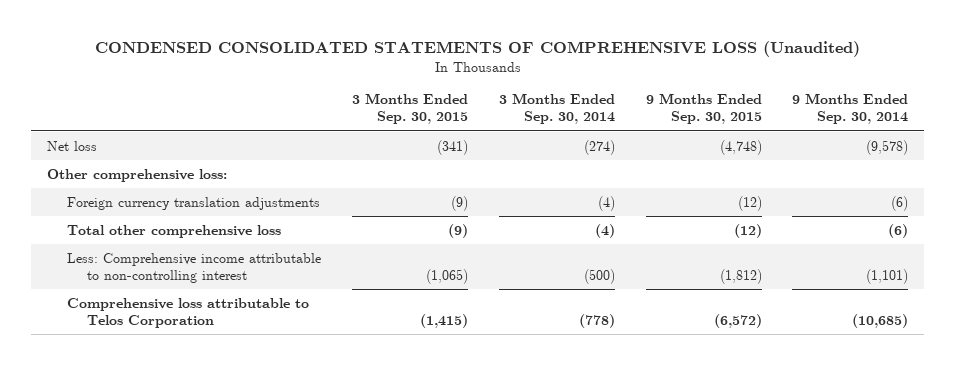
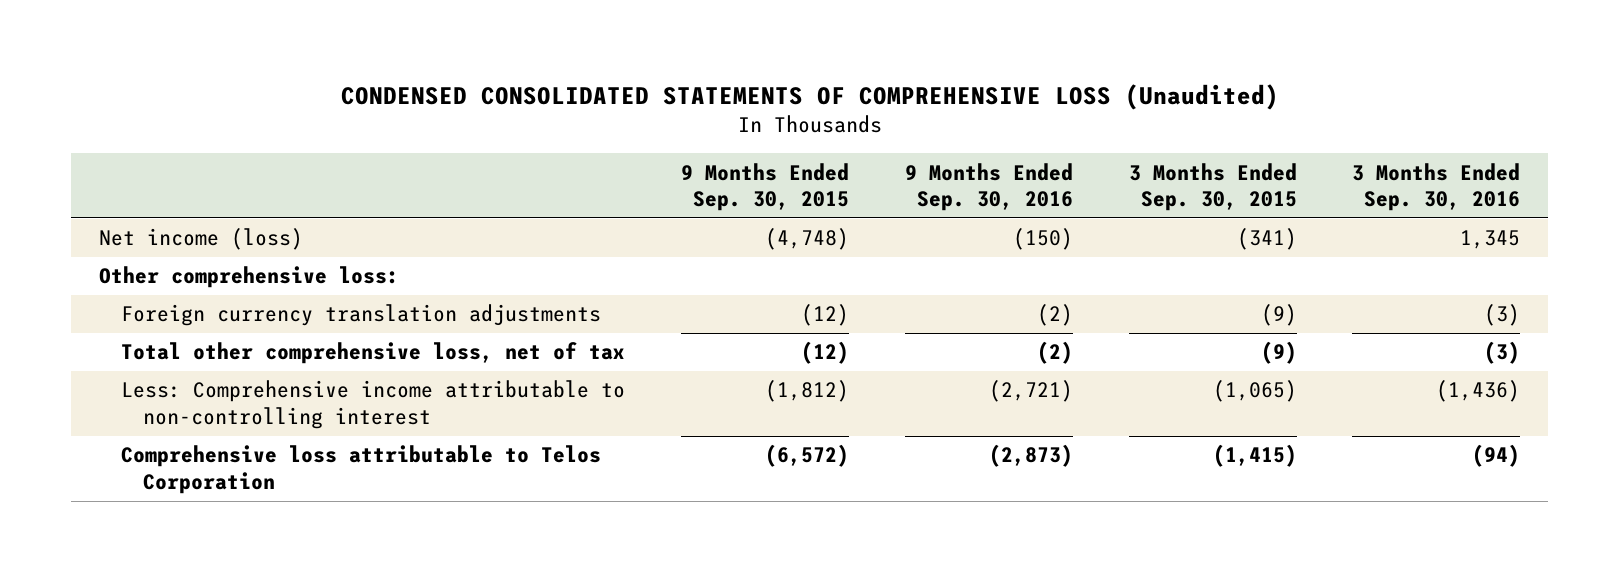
- | 3 Months Ended Sep. 30, 2015 | 3 Months Ended Sep. 30, 2014 | 9 Months Ended Sep. 30, 2015 | 9 Months Ended Sep. 30, 2014
+ | 9 Months Ended Sep. 30, 2015 | 9 Months Ended Sep. 30, 2016 | 3 Months Ended Sep. 30, 2015 | 3 Months Ended Sep. 30, 2016
- Net loss | (341) | (274) | (4,748) | (9,578)
+ Net income (loss) | (4,748) | (150) | (341) | 1,345
- Total other comprehensive loss | (9) | (4) | (12) | (6)
+ Total other comprehensive loss, net of tax | (12) | (2) | (9) | (3)

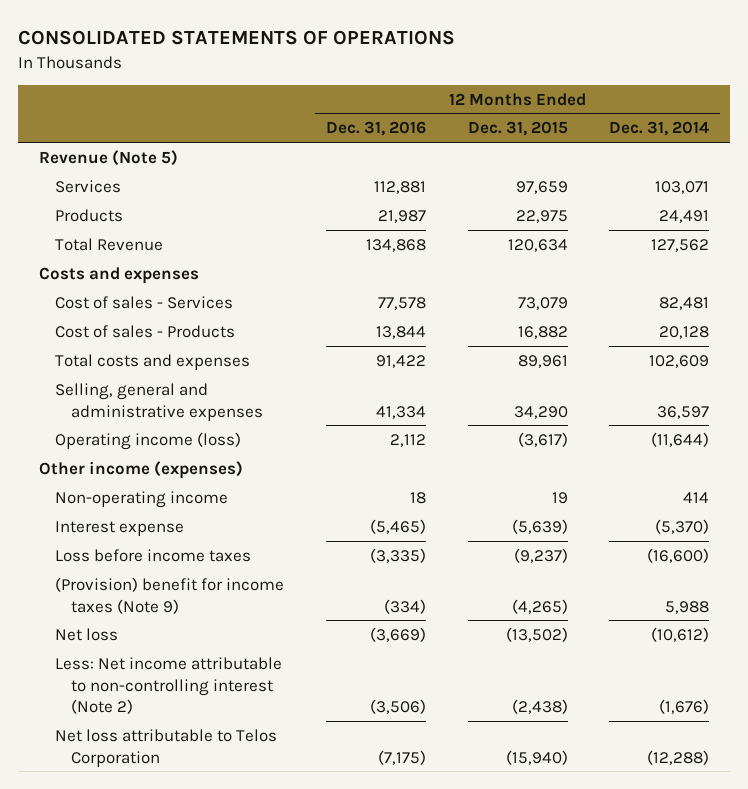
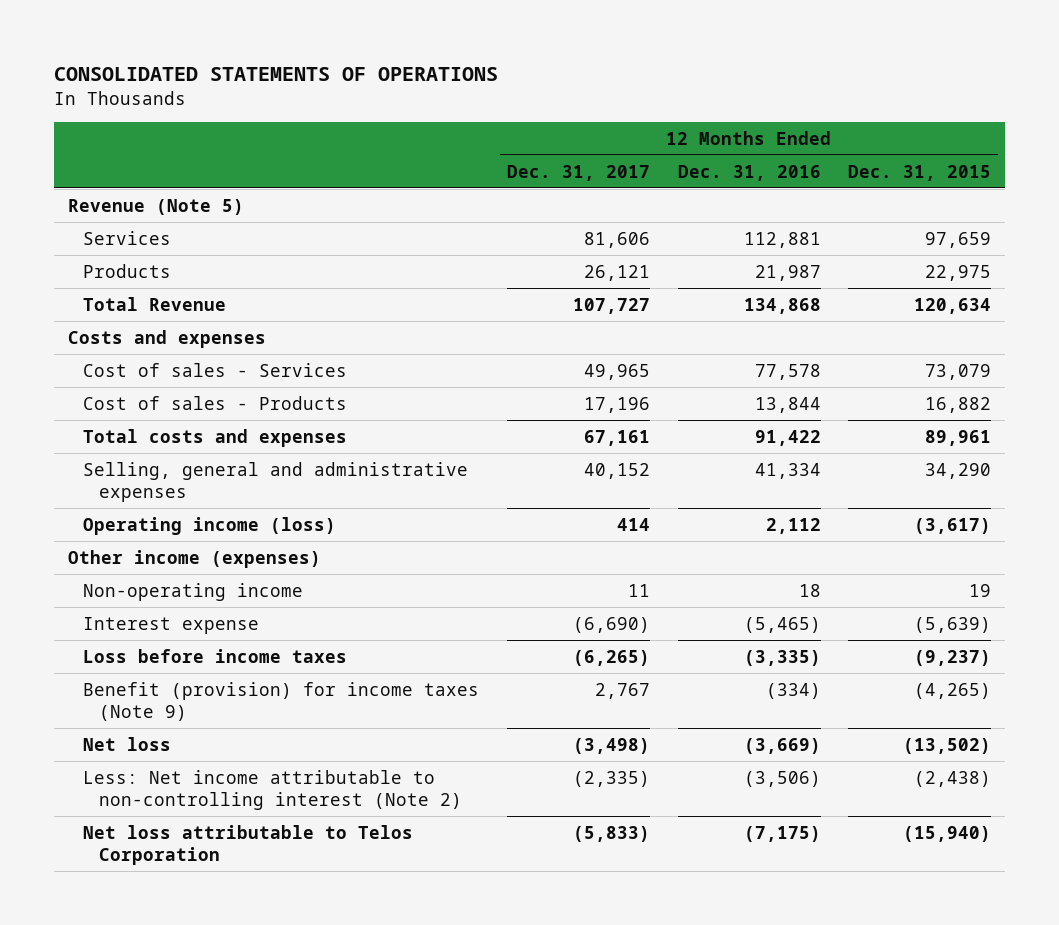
- | 12 Months Ended Dec. 31, 2016 | 12 Months Ended Dec. 31, 2015 | 12 Months Ended Dec. 31, 2014
+ | 12 Months Ended Dec. 31, 2017 | 12 Months Ended Dec. 31, 2016 | 12 Months Ended Dec. 31, 2015
- (Provision) benefit for income taxes (Note 9) | (334) | (4,265) | 5,988
+ Benefit (provision) for income taxes (Note 9) | 2,767 | (334) | (4,265)

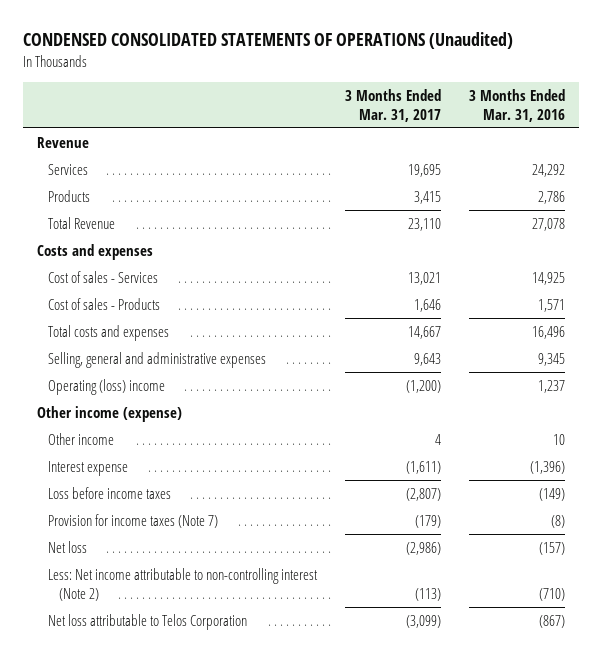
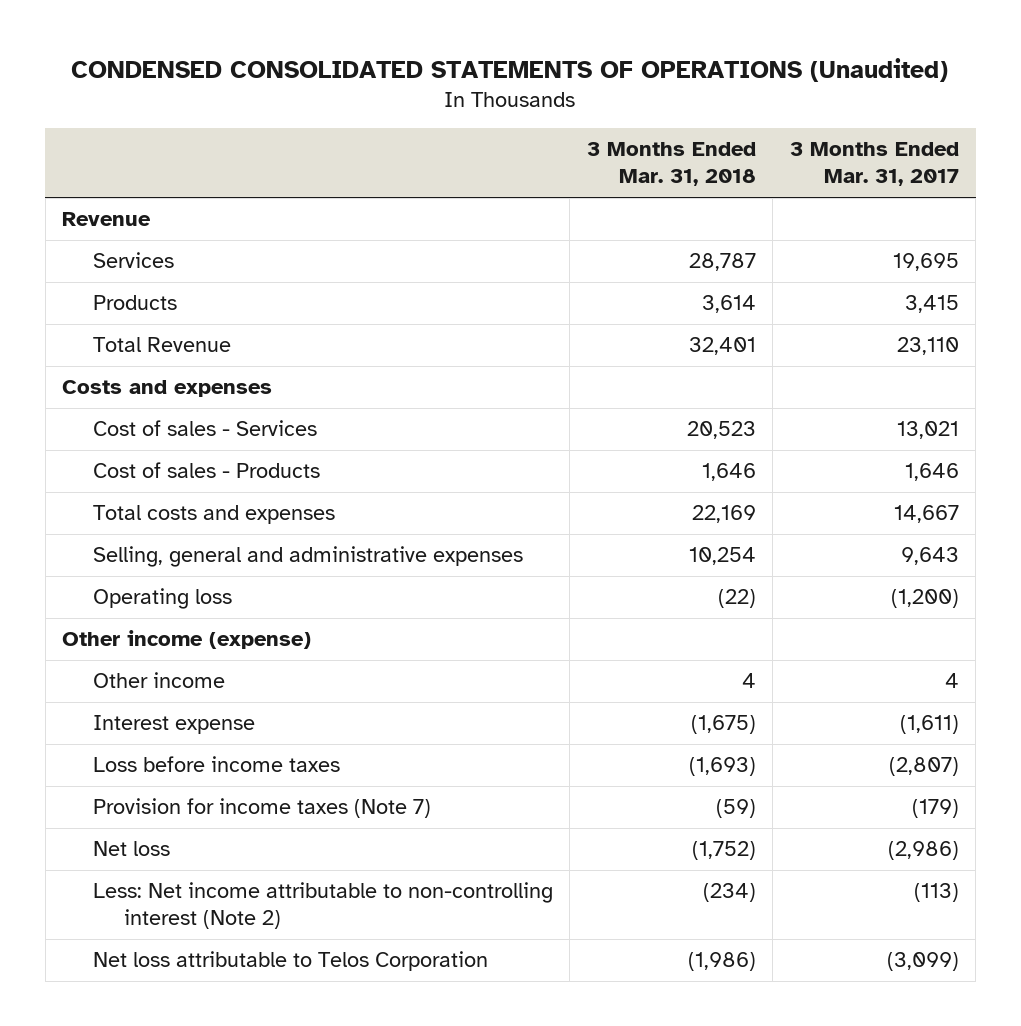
- | 3 Months Ended Mar. 31, 2017 | 3 Months Ended Mar. 31, 2016
+ | 3 Months Ended Mar. 31, 2018 | 3 Months Ended Mar. 31, 2017
- Operating (loss) income | (1,200) | 1,237
+ Operating loss | (22) | (1,200)

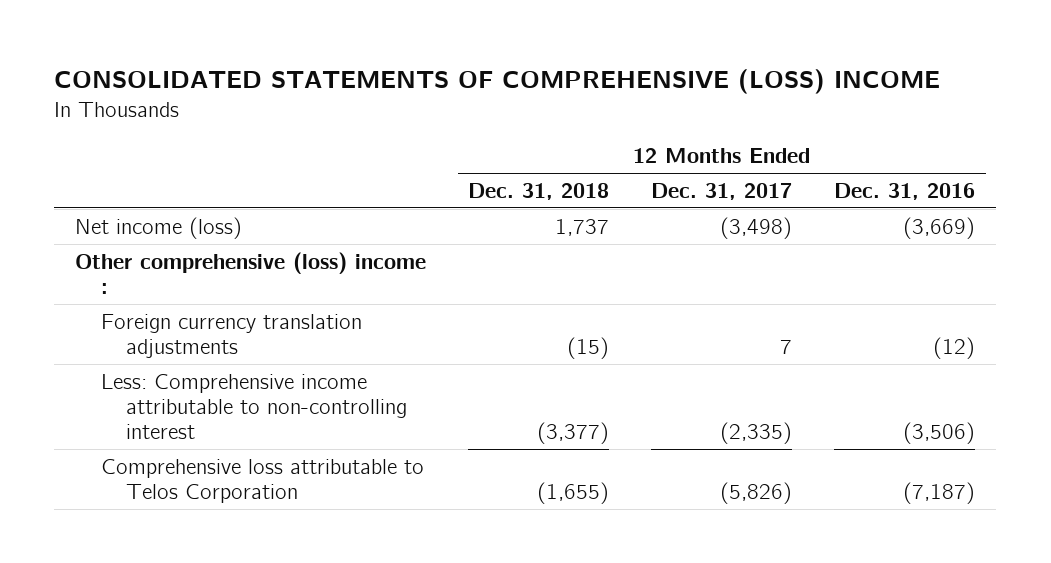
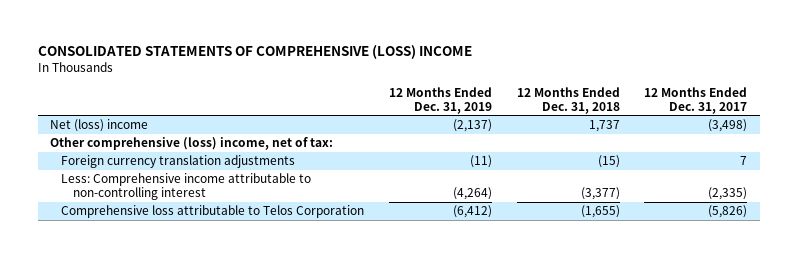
- | 12 Months Ended Dec. 31, 2018 | 12 Months Ended Dec. 31, 2017 | 12 Months Ended Dec. 31, 2016
+ | 12 Months Ended Dec. 31, 2019 | 12 Months Ended Dec. 31, 2018 | 12 Months Ended Dec. 31, 2017
- Net income (loss) | 1,737 | (3,498) | (3,669)
- Other comprehensive (loss) income :
+ Net (loss) income | (2,137) | 1,737 | (3,498)
+ Other comprehensive (loss) income, net of tax:

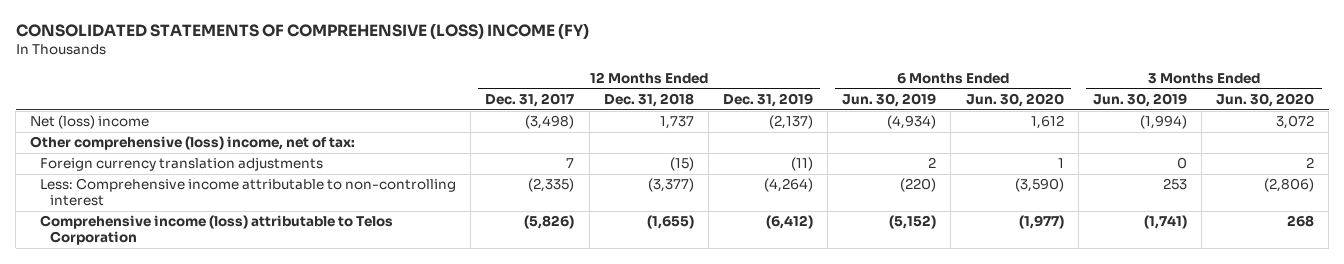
- CONSOLIDATED STATEMENTS OF COMPREHENSIVE (LOSS) INCOME
+ CONSOLIDATED STATEMENTS OF COMPREHENSIVE (LOSS) INCOME (FY)
- | 12 Months Ended Dec. 31, 2019 | 12 Months Ended Dec. 31, 2018 | 12 Months Ended Dec. 31, 2017
+ | 12 Months Ended Dec. 31, 2017 | 12 Months Ended Dec. 31, 2018 | 12 Months Ended Dec. 31, 2019 | 6 Months Ended Jun. 30, 2019 | 6 Months Ended Jun. 30, 2020 | 3 Months Ended Jun. 30, 2019 | 3 Months Ended Jun. 30, 2020
- Comprehensive loss attributable to Telos Corporation | (6,412) | (1,655) | (5,826)
+ Comprehensive income (loss) attributable to Telos Corporation | (5,826) | (1,655) | (6,412) | (5,152) | (1,977) | (1,741) | 268

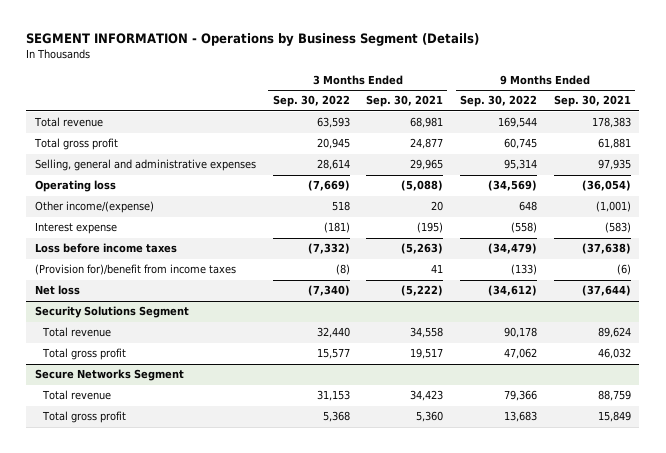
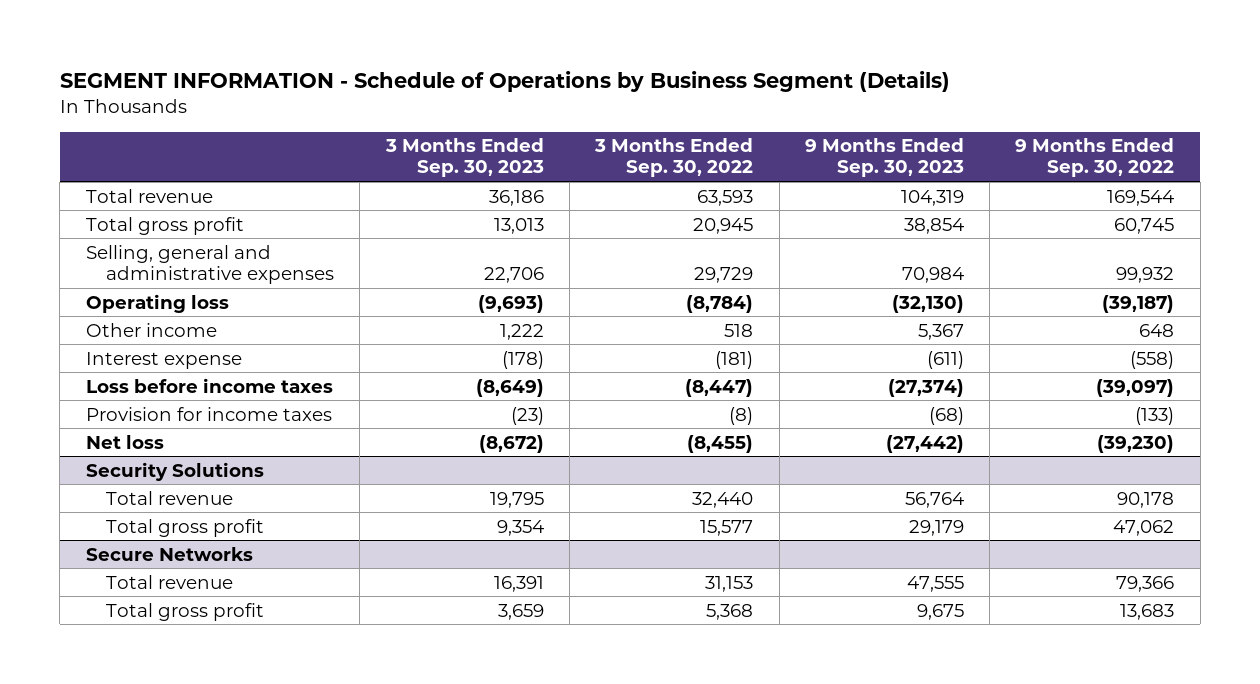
- SEGMENT INFORMATION - Operations by Business Segment (Details)
+ SEGMENT INFORMATION - Schedule of Operations by Business Segment (Details)
- | 3 Months Ended Sep. 30, 2022 | 3 Months Ended Sep. 30, 2021 | 9 Months Ended Sep. 30, 2022 | 9 Months Ended Sep. 30, 2021
+ | 3 Months Ended Sep. 30, 2023 | 3 Months Ended Sep. 30, 2022 | 9 Months Ended Sep. 30, 2023 | 9 Months Ended Sep. 30, 2022
- Selling, general and administrative expenses | 28,614 | 29,965 | 95,314 | 97,935
- Operating loss | (7,669) | (5,088) | (34,569) | (36,054)
- Other income/(expense) | 518 | 20 | 648 | (1,001)
+ Selling, general and administrative expenses | 22,706 | 29,729 | 70,984 | 99,932
+ Operating loss | (9,693) | (8,784) | (32,130) | (39,187)
+ Other income | 1,222 | 518 | 5,367 | 648
- Loss before income taxes | (7,332) | (5,263) | (34,479) | (37,638)
- (Provision for)/benefit from income taxes | (8) | 41 | (133) | (6)
- Net loss | (7,340) | (5,222) | (34,612) | (37,644)
- Security Solutions Segment
+ Loss before income taxes | (8,649) | (8,447) | (27,374) | (39,097)
+ Provision for income taxes | (23) | (8) | (68) | (133)
+ Net loss | (8,672) | (8,455) | (27,442) | (39,230)
+ Security Solutions
- Secure Networks Segment
+ Secure Networks

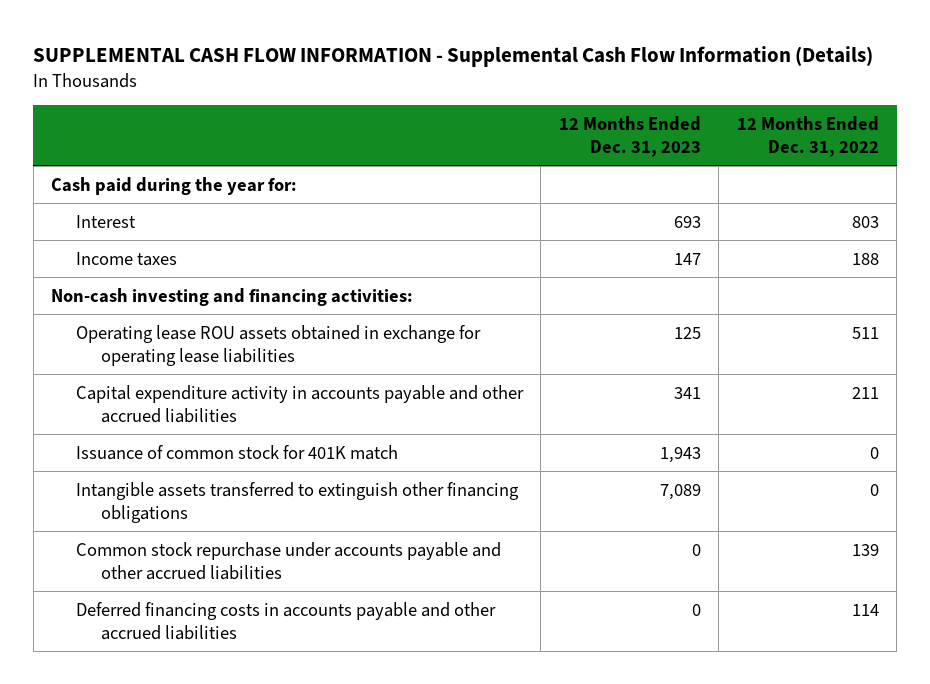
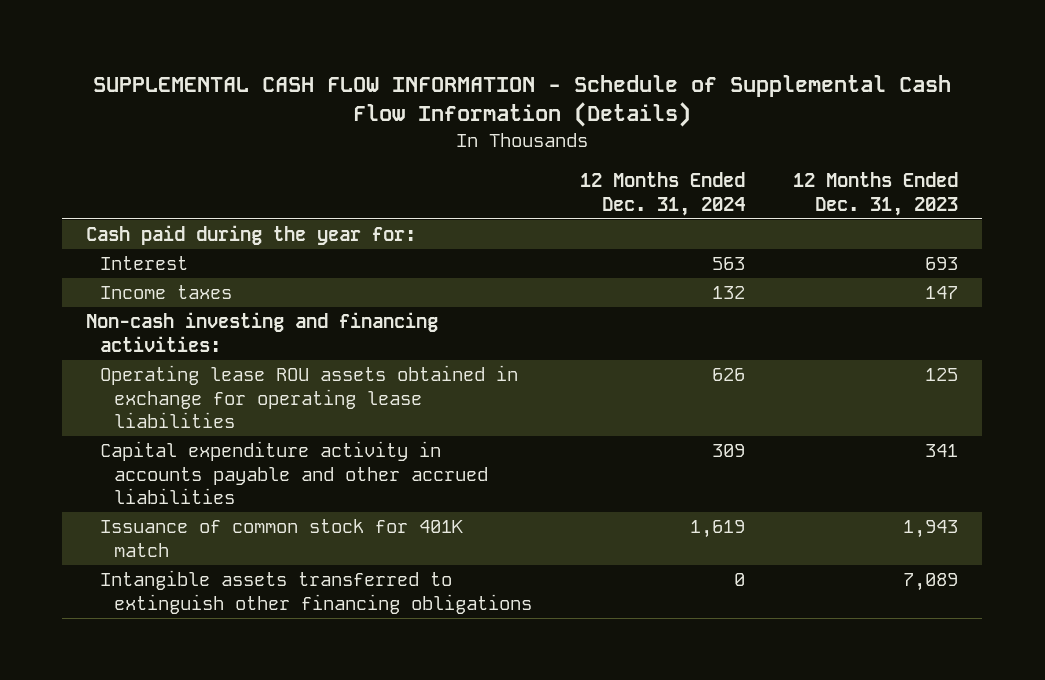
- SUPPLEMENTAL CASH FLOW INFORMATION - Supplemental Cash Flow Information (Details)
+ SUPPLEMENTAL CASH FLOW INFORMATION - Schedule of Supplemental Cash Flow Information (Details)
- | 12 Months Ended Dec. 31, 2023 | 12 Months Ended Dec. 31, 2022
+ | 12 Months Ended Dec. 31, 2024 | 12 Months Ended Dec. 31, 2023
- Common stock repurchase under accounts payable and other accrued liabilities | 0 | 139
- Deferred financing costs in accounts payable and other accrued liabilities | 0 | 114

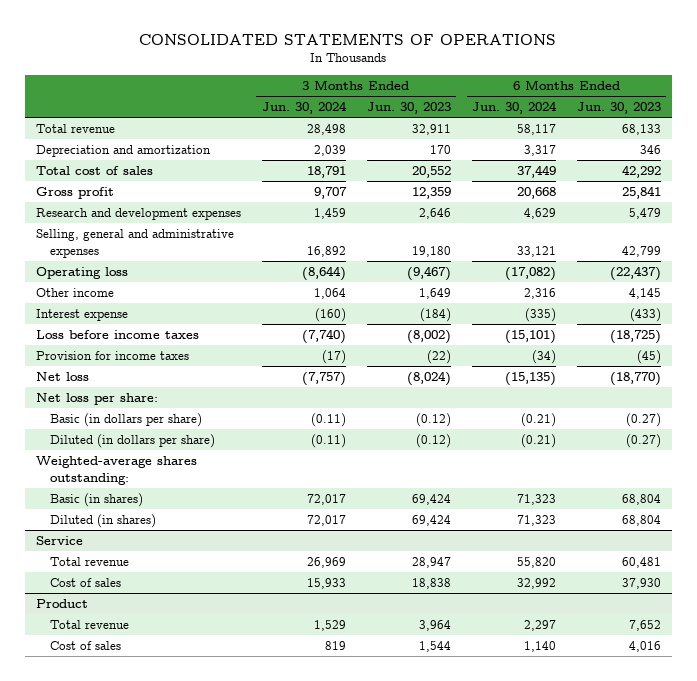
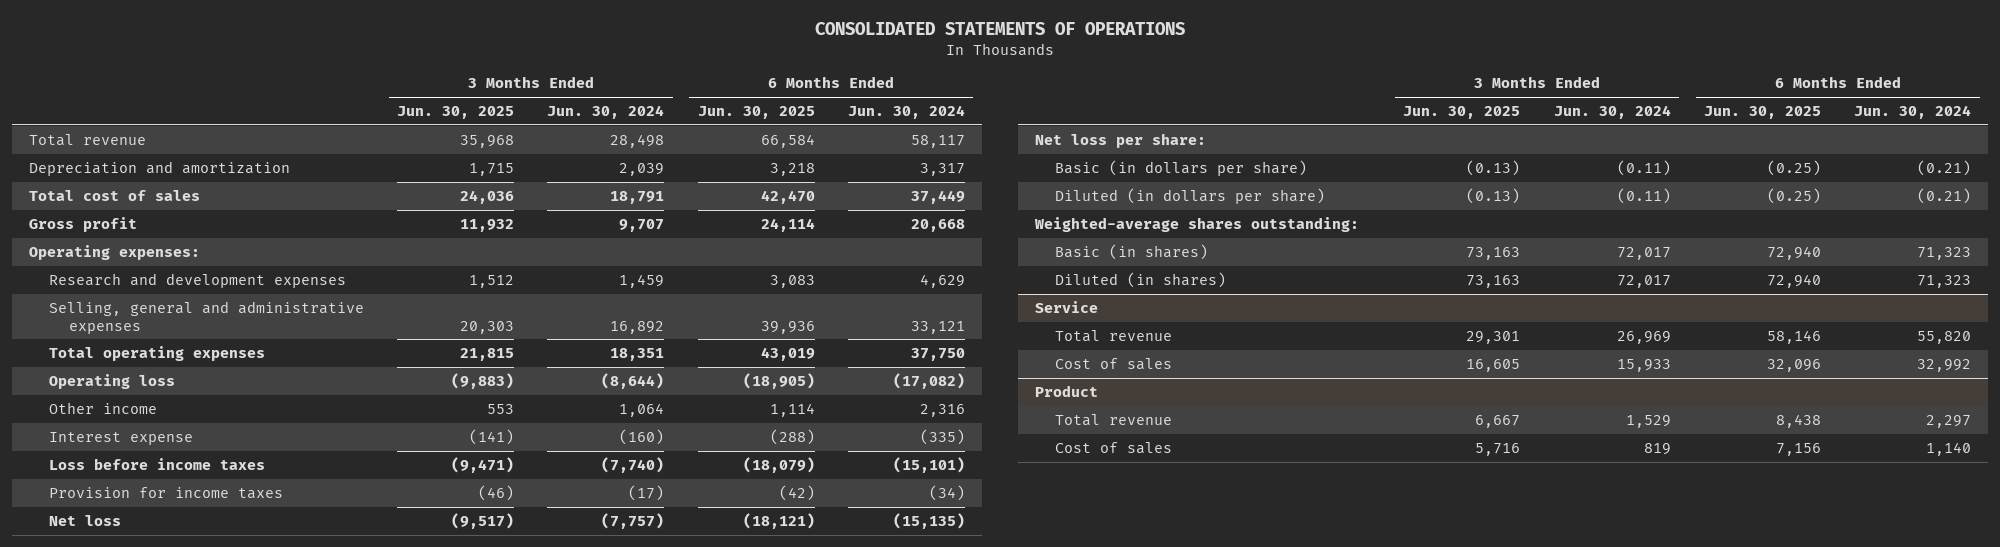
- | 3 Months Ended Jun. 30, 2024 | 3 Months Ended Jun. 30, 2023 | 6 Months Ended Jun. 30, 2024 | 6 Months Ended Jun. 30, 2023
+ | 3 Months Ended Jun. 30, 2025 | 3 Months Ended Jun. 30, 2024 | 6 Months Ended Jun. 30, 2025 | 6 Months Ended Jun. 30, 2024
+ Operating expenses:
+ Total operating expenses | 21,815 | 18,351 | 43,019 | 37,750

